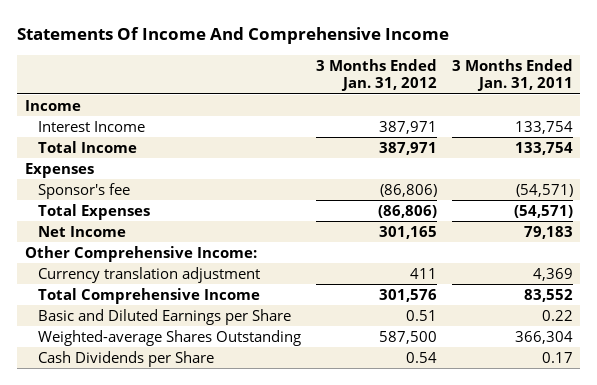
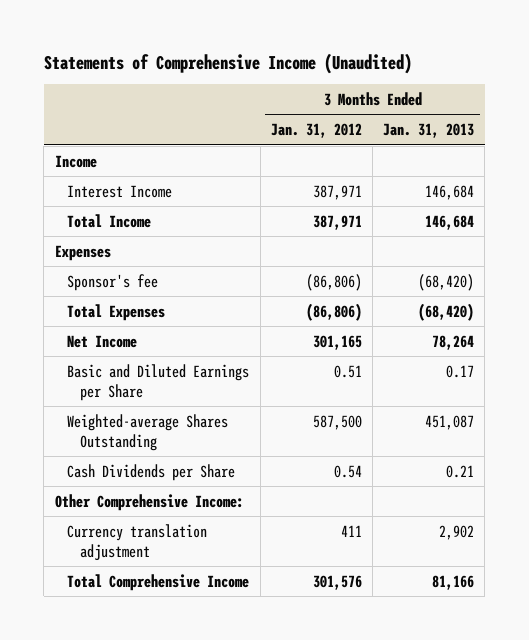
- Statements Of Income And Comprehensive Income
+ Statements of Comprehensive Income (Unaudited)
- | 3 Months Ended Jan. 31, 2012 | 3 Months Ended Jan. 31, 2011
+ | 3 Months Ended Jan. 31, 2012 | 3 Months Ended Jan. 31, 2013
moved down: Other Comprehensive Income:
moved down: Currency translation adjustment | 411 | 2,902
moved down: Total Comprehensive Income | 301,576 | 81,166

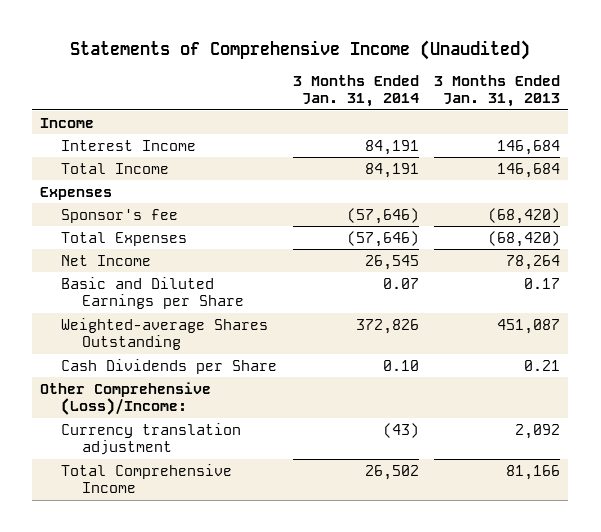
- | 3 Months Ended Jan. 31, 2012 | 3 Months Ended Jan. 31, 2013
+ | 3 Months Ended Jan. 31, 2014 | 3 Months Ended Jan. 31, 2013
- Other Comprehensive Income:
- Currency translation adjustment | 411 | 2,902
+ Other Comprehensive (Loss)/Income:
+ Currency translation adjustment | (43) | 2,092

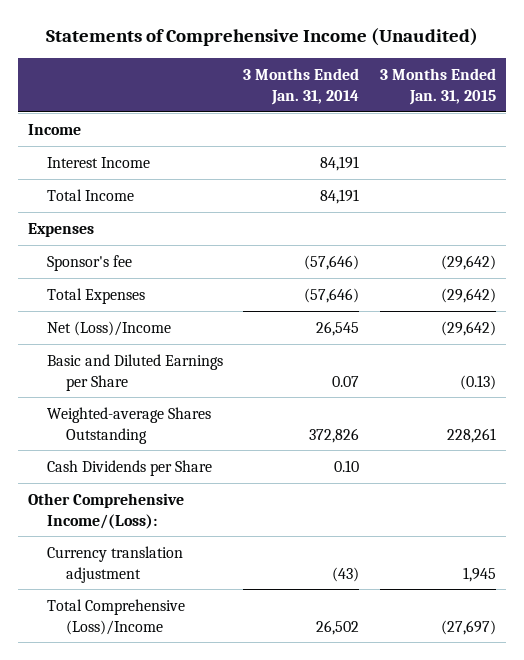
- | 3 Months Ended Jan. 31, 2014 | 3 Months Ended Jan. 31, 2013
+ | 3 Months Ended Jan. 31, 2014 | 3 Months Ended Jan. 31, 2015
- Net Income | 26,545 | 78,264
+ Net (Loss)/Income | 26,545 | (29,642)
- Other Comprehensive (Loss)/Income:
+ Other Comprehensive Income/(Loss):
- Total Comprehensive Income | 26,502 | 81,166
+ Total Comprehensive (Loss)/Income | 26,502 | (27,697)

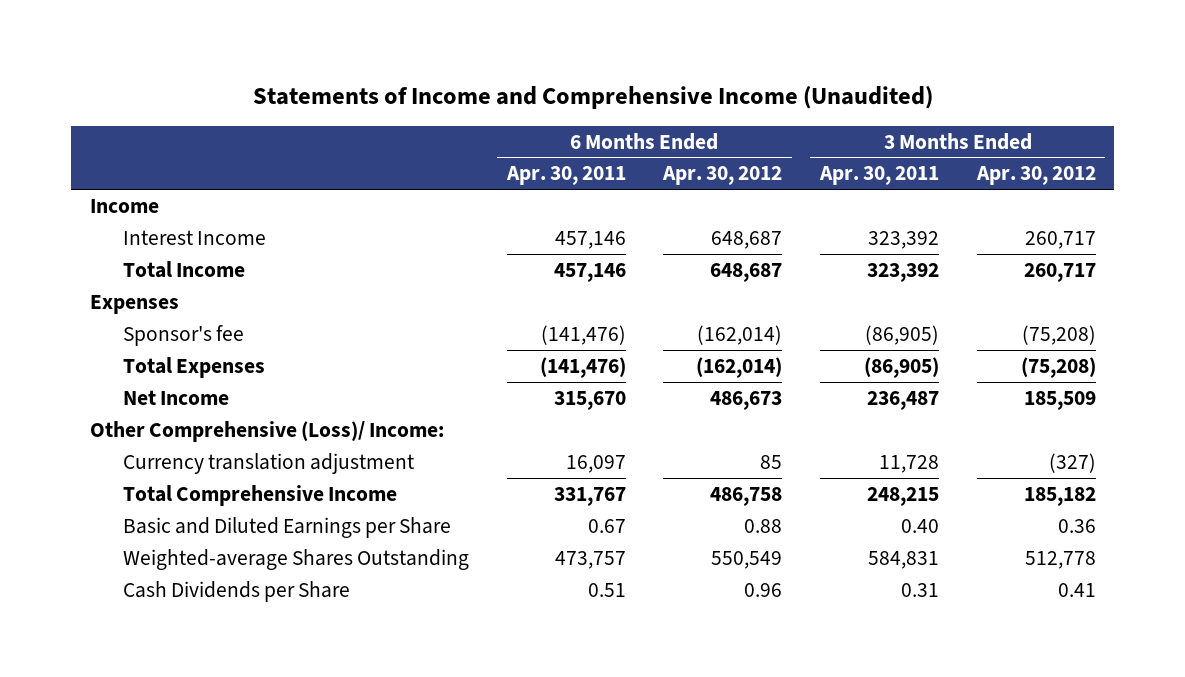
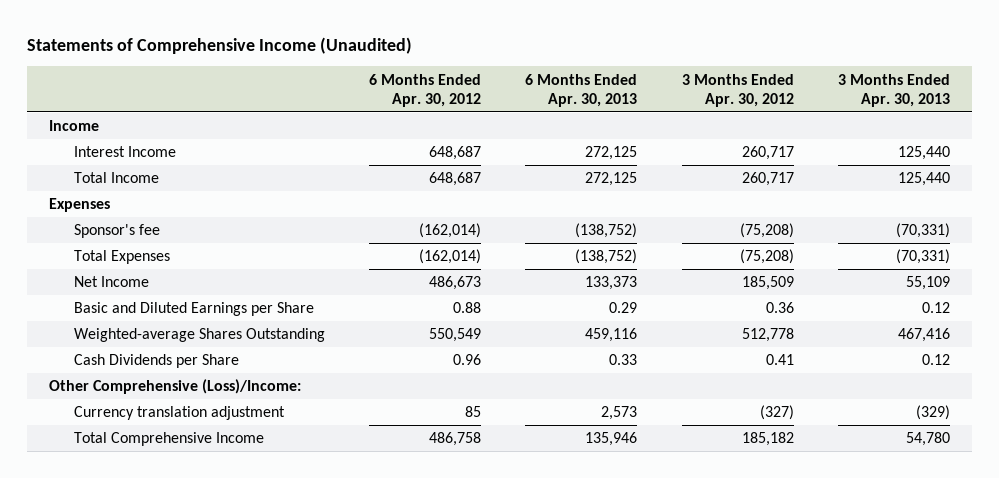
- Statements of Income and Comprehensive Income (Unaudited)
+ Statements of Comprehensive Income (Unaudited)
- | 6 Months Ended Apr. 30, 2011 | 6 Months Ended Apr. 30, 2012 | 3 Months Ended Apr. 30, 2011 | 3 Months Ended Apr. 30, 2012
+ | 6 Months Ended Apr. 30, 2012 | 6 Months Ended Apr. 30, 2013 | 3 Months Ended Apr. 30, 2012 | 3 Months Ended Apr. 30, 2013
- Other Comprehensive (Loss)/ Income:
+ Other Comprehensive (Loss)/Income:
moved down: Currency translation adjustment | 85 | 2,573 | (327) | (329)
moved down: Total Comprehensive Income | 486,758 | 135,946 | 185,182 | 54,780

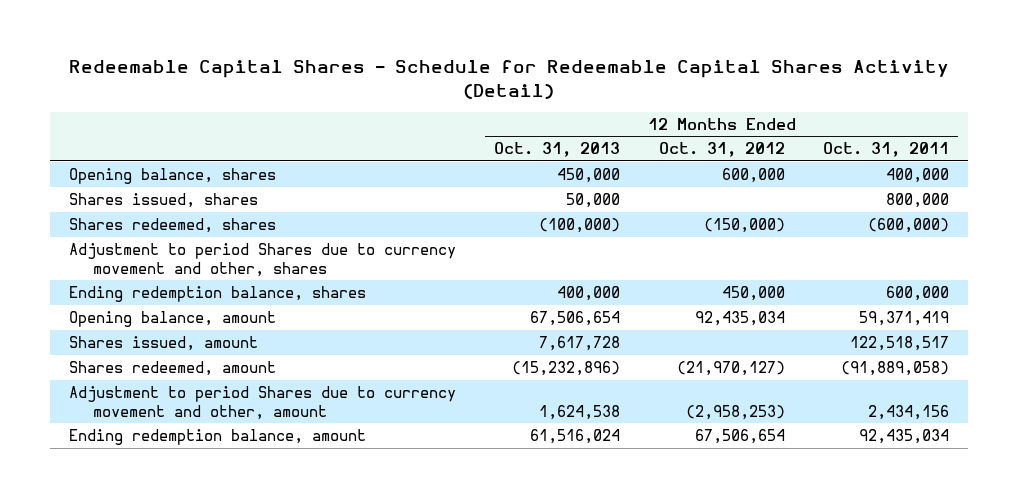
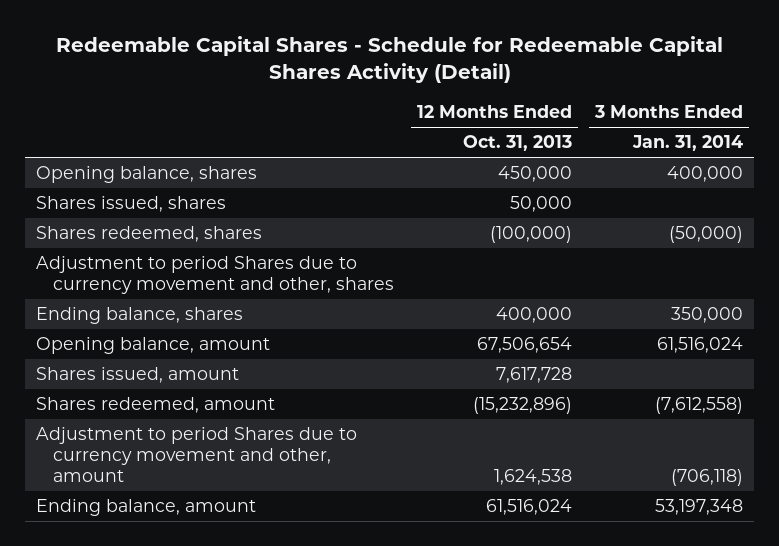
- | 12 Months Ended Oct. 31, 2013 | 12 Months Ended Oct. 31, 2012 | 12 Months Ended Oct. 31, 2011
+ | 12 Months Ended Oct. 31, 2013 | 3 Months Ended Jan. 31, 2014
- Ending redemption balance, shares | 400,000 | 450,000 | 600,000
+ Ending balance, shares | 400,000 | 350,000
- Ending redemption balance, amount | 61,516,024 | 67,506,654 | 92,435,034
+ Ending balance, amount | 61,516,024 | 53,197,348

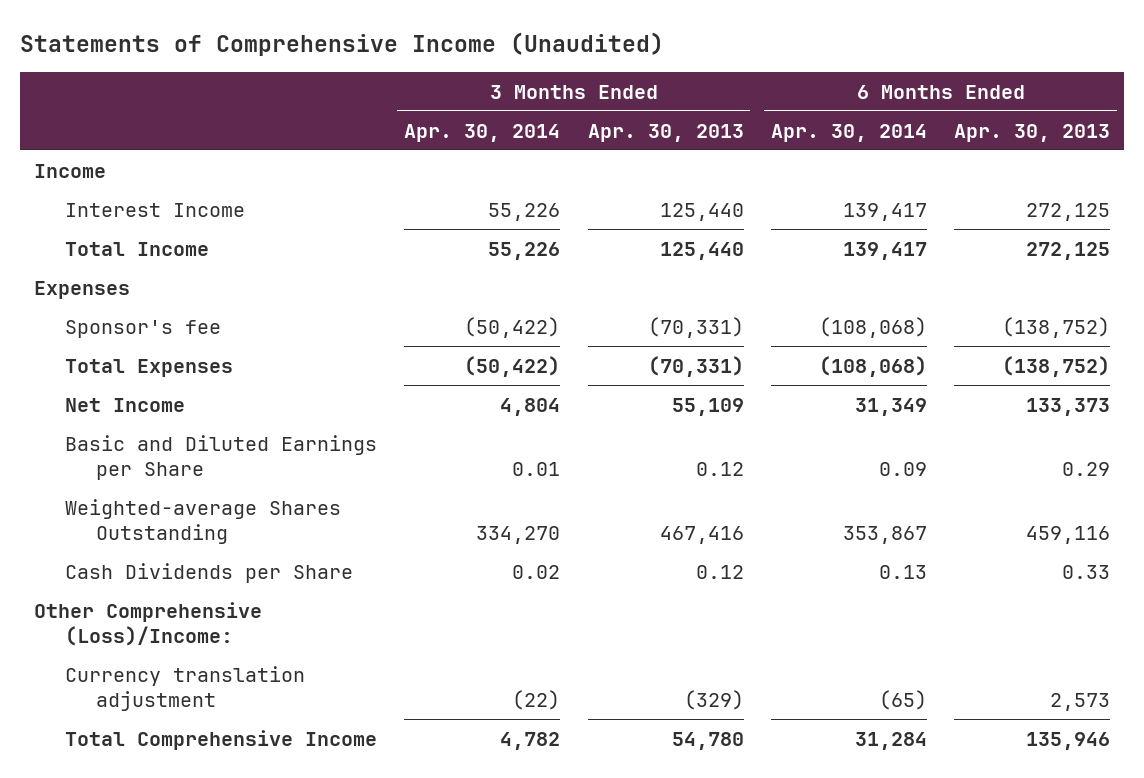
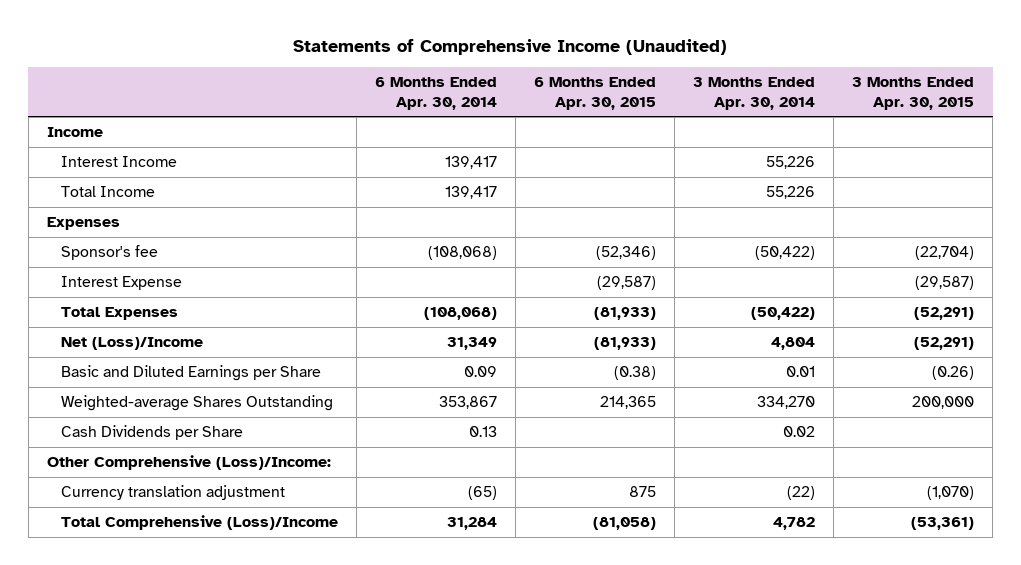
- | 3 Months Ended Apr. 30, 2014 | 3 Months Ended Apr. 30, 2013 | 6 Months Ended Apr. 30, 2014 | 6 Months Ended Apr. 30, 2013
+ | 6 Months Ended Apr. 30, 2014 | 6 Months Ended Apr. 30, 2015 | 3 Months Ended Apr. 30, 2014 | 3 Months Ended Apr. 30, 2015
+ Interest Expense | | (29,587) | | (29,587)
- Net Income | 4,804 | 55,109 | 31,349 | 133,373
+ Net (Loss)/Income | 31,349 | (81,933) | 4,804 | (52,291)
- Total Comprehensive Income | 4,782 | 54,780 | 31,284 | 135,946
+ Total Comprehensive (Loss)/Income | 31,284 | (81,058) | 4,782 | (53,361)

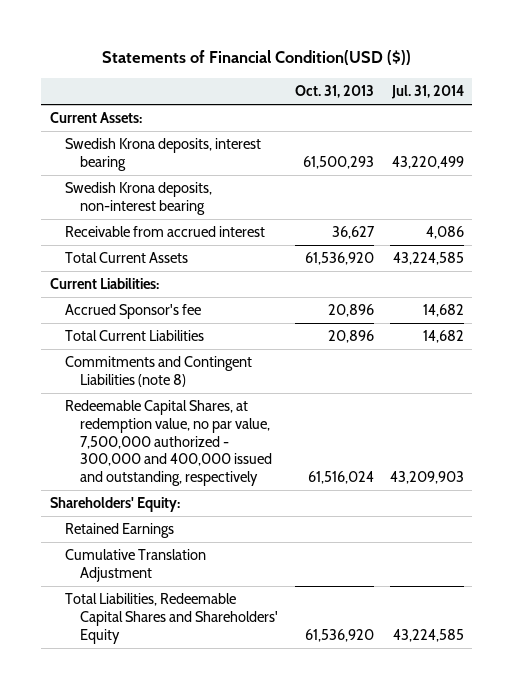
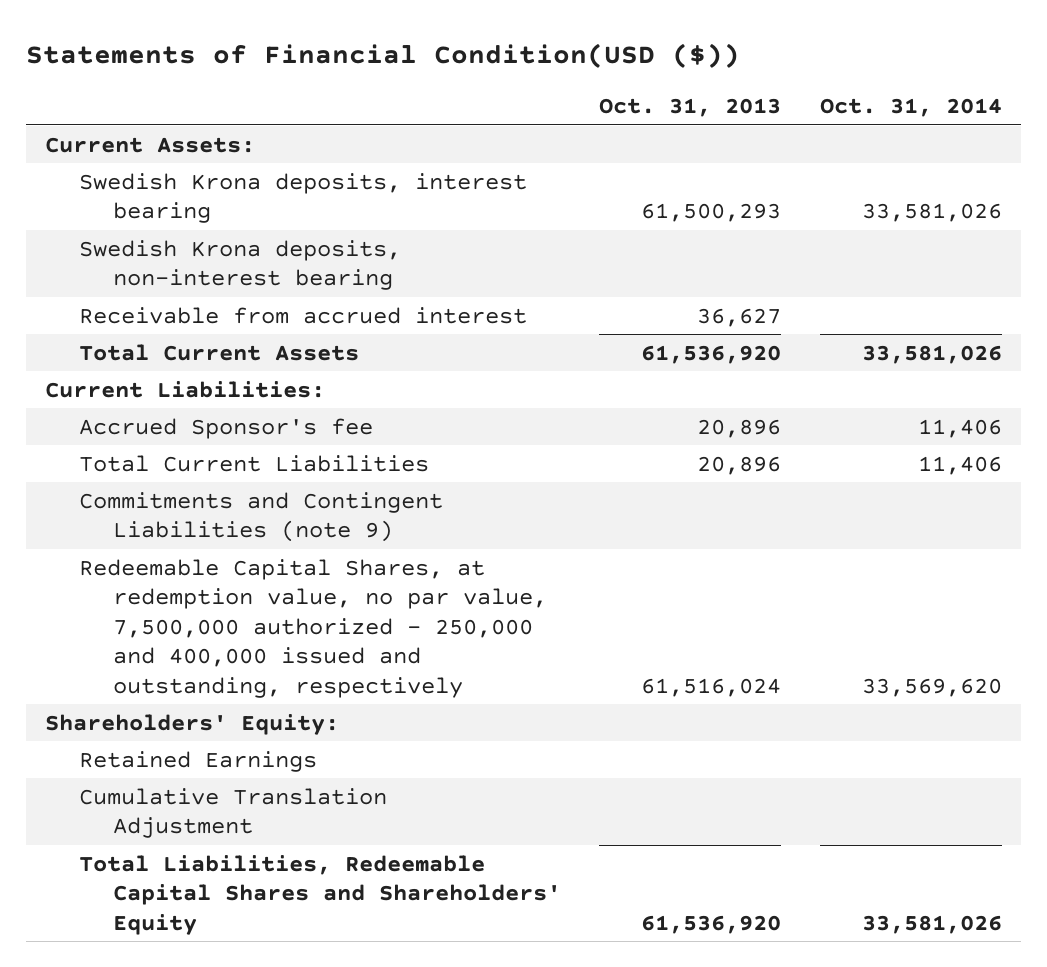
- | Oct. 31, 2013 | Jul. 31, 2014
+ | Oct. 31, 2013 | Oct. 31, 2014
- Commitments and Contingent Liabilities (note 8)
- Redeemable Capital Shares, at redemption value, no par value, 7,500,000 authorized - 300,000 and 400,000 issued and outstanding, respectively | 61,516,024 | 43,209,903
+ Commitments and Contingent Liabilities (note 9)
+ Redeemable Capital Shares, at redemption value, no par value, 7,500,000 authorized - 250,000 and 400,000 issued and outstanding, respectively | 61,516,024 | 33,569,620

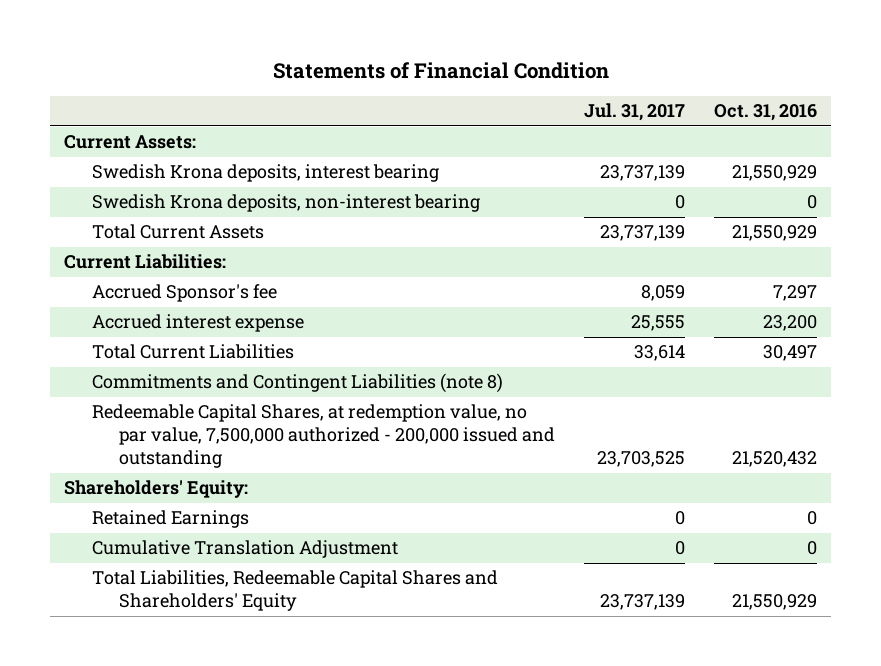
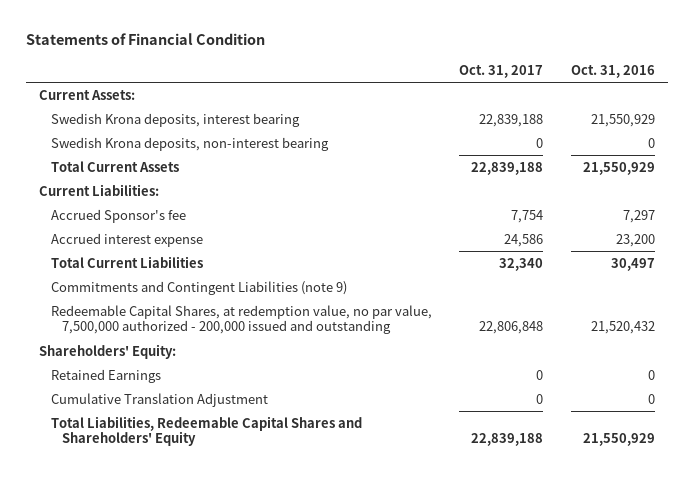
- | Jul. 31, 2017 | Oct. 31, 2016
+ | Oct. 31, 2017 | Oct. 31, 2016
- Commitments and Contingent Liabilities (note 8)
+ Commitments and Contingent Liabilities (note 9)

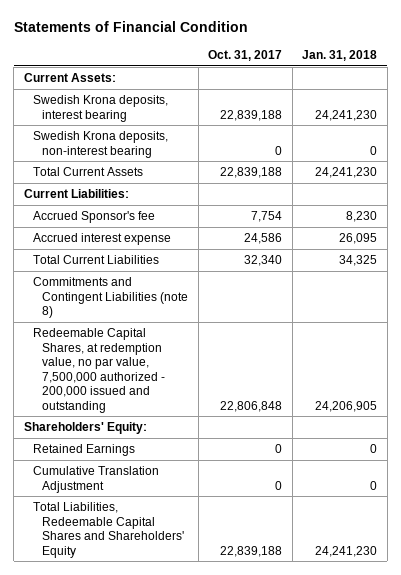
- | Oct. 31, 2017 | Oct. 31, 2016
+ | Oct. 31, 2017 | Jan. 31, 2018
- Commitments and Contingent Liabilities (note 9)
+ Commitments and Contingent Liabilities (note 8)

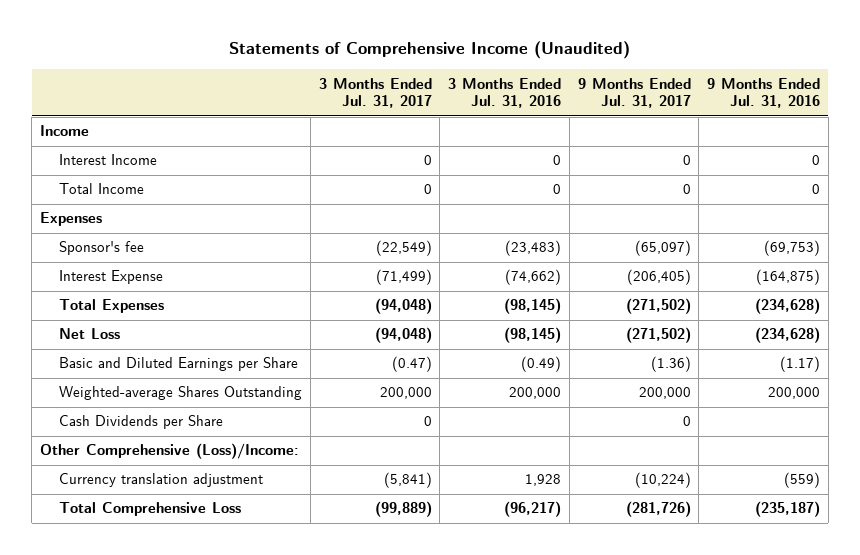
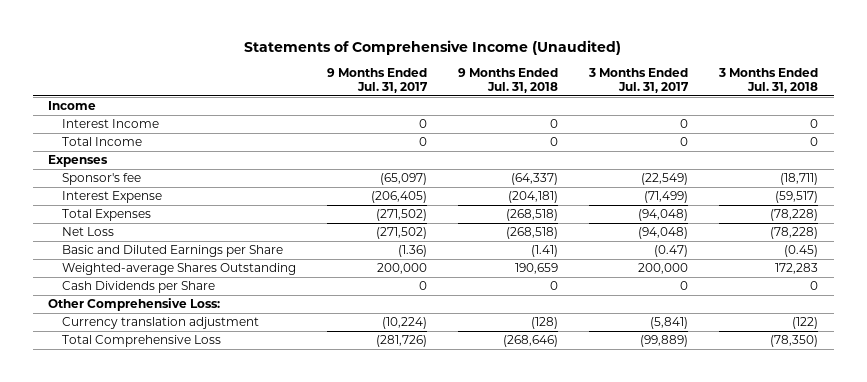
- | 3 Months Ended Jul. 31, 2017 | 3 Months Ended Jul. 31, 2016 | 9 Months Ended Jul. 31, 2017 | 9 Months Ended Jul. 31, 2016
+ | 9 Months Ended Jul. 31, 2017 | 9 Months Ended Jul. 31, 2018 | 3 Months Ended Jul. 31, 2017 | 3 Months Ended Jul. 31, 2018
- Other Comprehensive (Loss)/Income:
+ Other Comprehensive Loss:

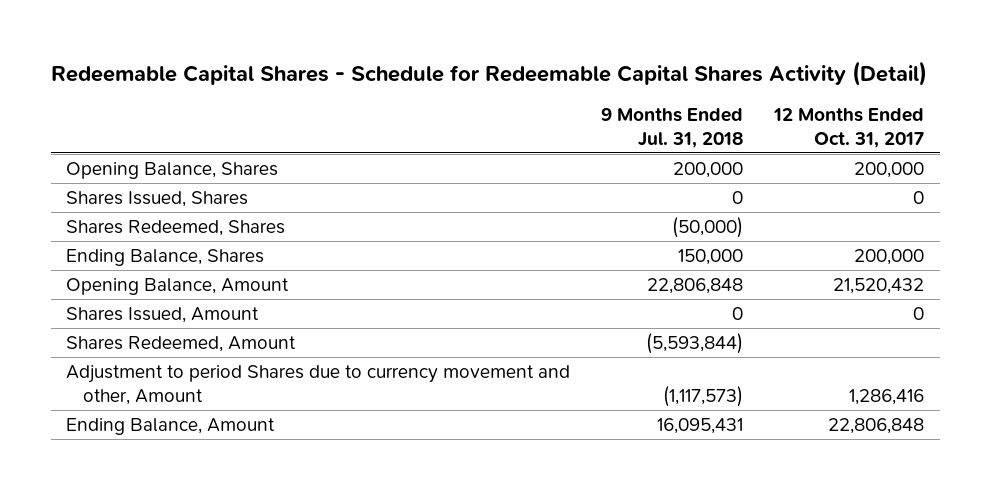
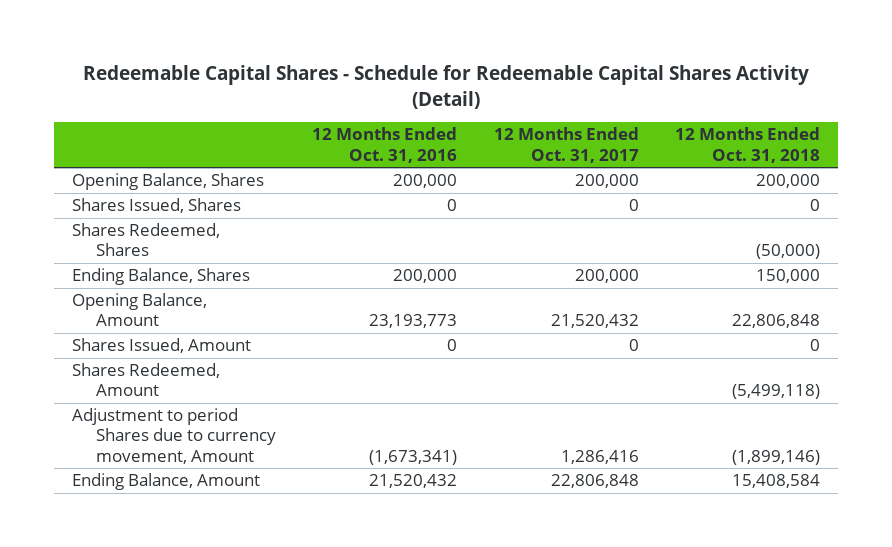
- | 9 Months Ended Jul. 31, 2018 | 12 Months Ended Oct. 31, 2017
+ | 12 Months Ended Oct. 31, 2016 | 12 Months Ended Oct. 31, 2017 | 12 Months Ended Oct. 31, 2018
- Adjustment to period Shares due to currency movement and other, Amount | (1,117,573) | 1,286,416
+ Adjustment to period Shares due to currency movement, Amount | (1,673,341) | 1,286,416 | (1,899,146)

